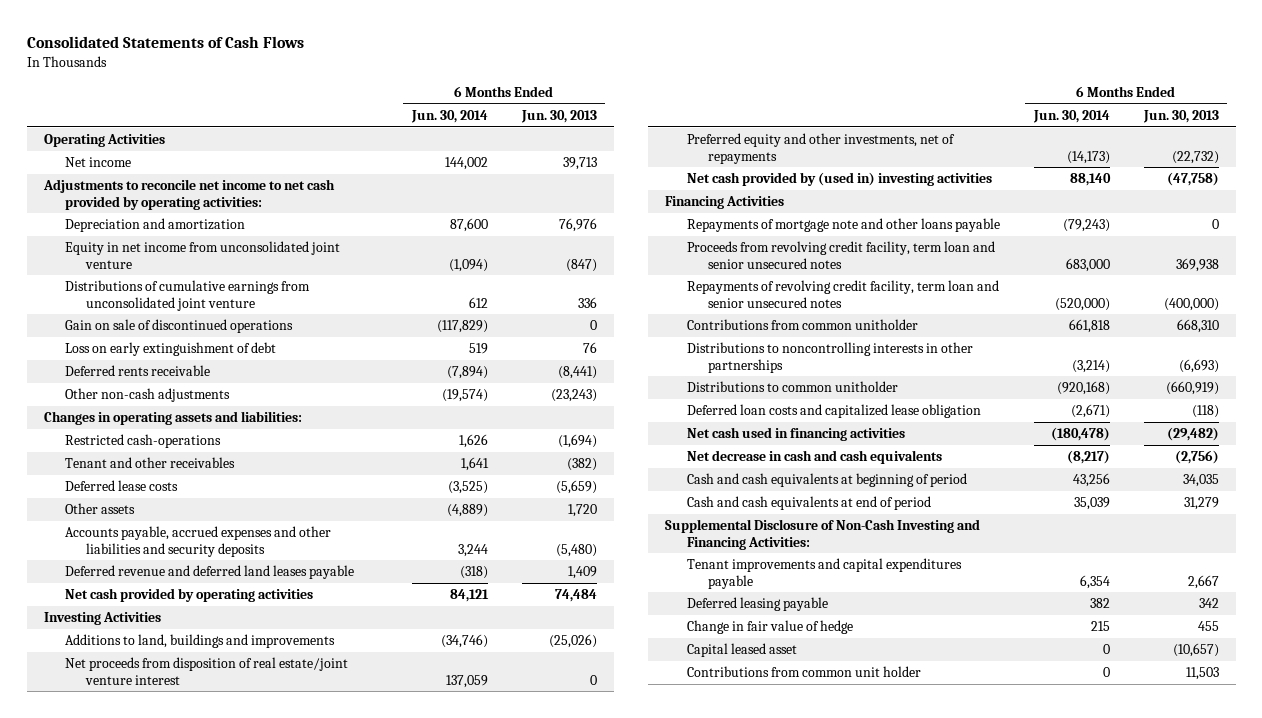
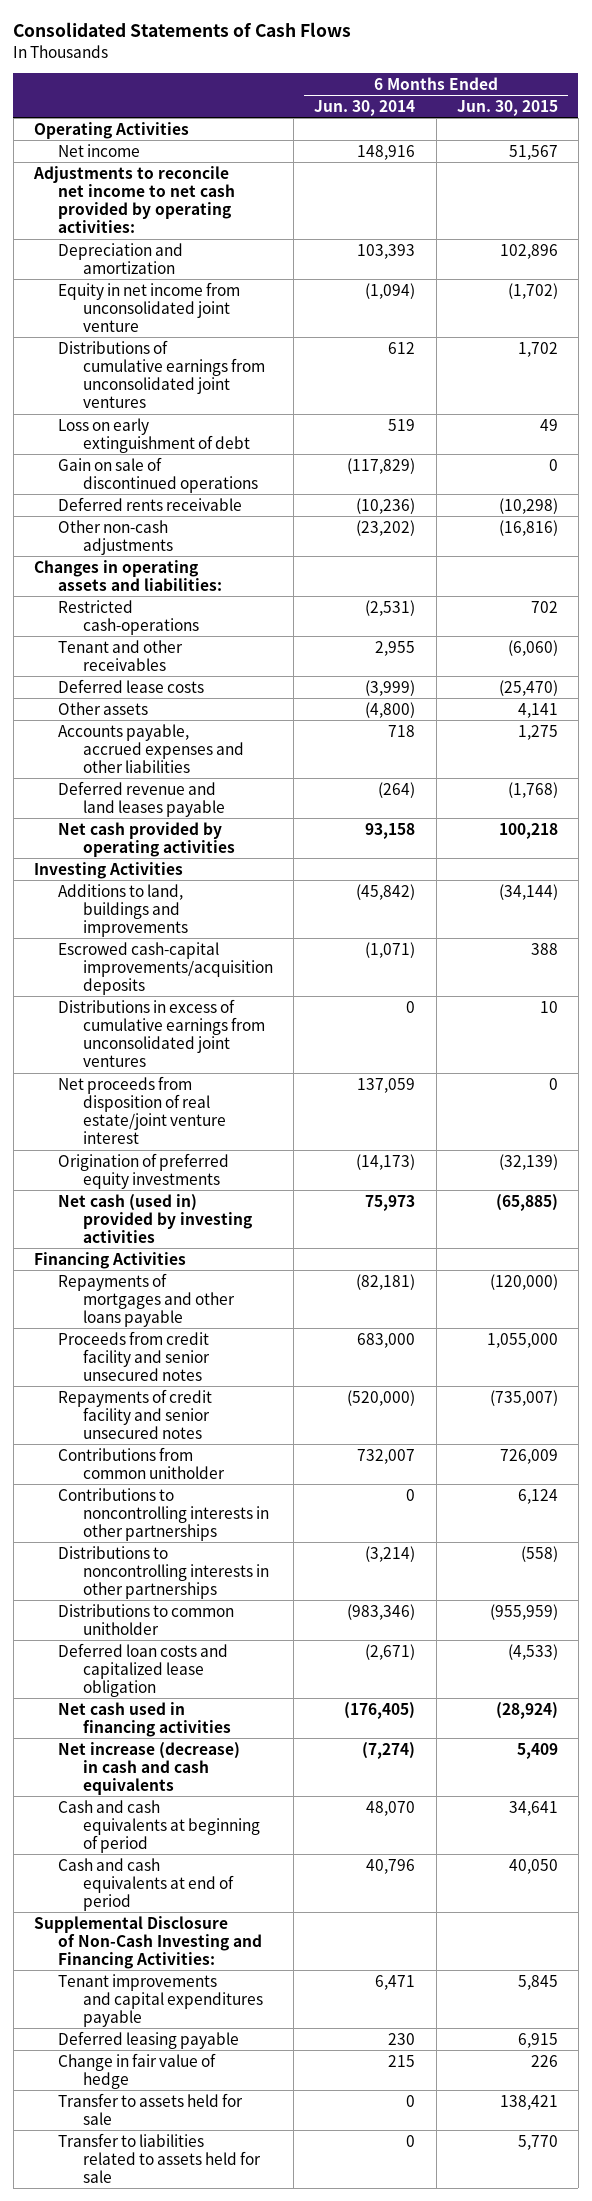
- | 6 Months Ended Jun. 30, 2014 | 6 Months Ended Jun. 30, 2013
+ | 6 Months Ended Jun. 30, 2014 | 6 Months Ended Jun. 30, 2015
- Net income | 144,002 | 39,713
+ Net income | 148,916 | 51,567
- Depreciation and amortization | 87,600 | 76,976
+ Depreciation and amortization | 103,393 | 102,896
- Distributions of cumulative earnings from unconsolidated joint venture | 612 | 336
+ Distributions of cumulative earnings from unconsolidated joint ventures | 612 | 1,702
- Deferred rents receivable | (7,894) | (8,441)
- Other non-cash adjustments | (19,574) | (23,243)
moved down: Gain on sale of discontinued operations | (117,829) | 0
+ Deferred rents receivable | (10,236) | (10,298)
+ Other non-cash adjustments | (23,202) | (16,816)
- Restricted cash-operations | 1,626 | (1,694)
- Tenant and other receivables | 1,641 | (382)
- Deferred lease costs | (3,525) | (5,659)
- Other assets | (4,889) | 1,720
- Accounts payable, accrued expenses and other liabilities and security deposits | 3,244 | (5,480)
- Deferred revenue and deferred land leases payable | (318) | 1,409
- Net cash provided by operating activities | 84,121 | 74,484
+ Restricted cash-operations | (2,531) | 702
+ Tenant and other receivables | 2,955 | (6,060)
+ Deferred lease costs | (3,999) | (25,470)
+ Other assets | (4,800) | 4,141
+ Accounts payable, accrued expenses and other liabilities | 718 | 1,275
+ Deferred revenue and land leases payable | (264) | (1,768)
+ Net cash provided by operating activities | 93,158 | 100,218
- Additions to land, buildings and improvements | (34,746) | (25,026)
+ Additions to land, buildings and improvements | (45,842) | (34,144)
+ Escrowed cash-capital improvements/acquisition deposits | (1,071) | 388
+ Distributions in excess of cumulative earnings from unconsolidated joint ventures | 0 | 10
- Preferred equity and other investments, net of repayments | (14,173) | (22,732)
- Net cash provided by (used in) investing activities | 88,140 | (47,758)
+ Origination of preferred equity investments | (14,173) | (32,139)
+ Net cash (used in) provided by investing activities | 75,973 | (65,885)
- Repayments of mortgage note and other loans payable | (79,243) | 0
- Proceeds from revolving credit facility, term loan and senior unsecured notes | 683,000 | 369,938
- Repayments of revolving credit facility, term loan and senior unsecured notes | (520,000) | (400,000)
- Contributions from common unitholder | 661,818 | 668,310
+ Repayments of mortgages and other loans payable | (82,181) | (120,000)
+ Proceeds from credit facility and senior unsecured notes | 683,000 | 1,055,000
+ Repayments of credit facility and senior unsecured notes | (520,000) | (735,007)
+ Contributions from common unitholder | 732,007 | 726,009
+ Contributions to noncontrolling interests in other partnerships | 0 | 6,124
- Distributions to common unitholder | (920,168) | (660,919)
+ Distributions to common unitholder | (983,346) | (955,959)
- Net cash used in financing activities | (180,478) | (29,482)
- Net decrease in cash and cash equivalents | (8,217) | (2,756)
- Cash and cash equivalents at beginning of period | 43,256 | 34,035
- Cash and cash equivalents at end of period | 35,039 | 31,279
+ Net cash used in financing activities | (176,405) | (28,924)
+ Net increase (decrease) in cash and cash equivalents | (7,274) | 5,409
+ Cash and cash equivalents at beginning of period | 48,070 | 34,641
+ Cash and cash equivalents at end of period | 40,796 | 40,050
- Tenant improvements and capital expenditures payable | 6,354 | 2,667
- Deferred leasing payable | 382 | 342
+ Tenant improvements and capital expenditures payable | 6,471 | 5,845
+ Deferred leasing payable | 230 | 6,915
- Capital leased asset | 0 | (10,657)
- Contributions from common unit holder | 0 | 11,503
+ Transfer to assets held for sale | 0 | 138,421
+ Transfer to liabilities related to assets held for sale | 0 | 5,770

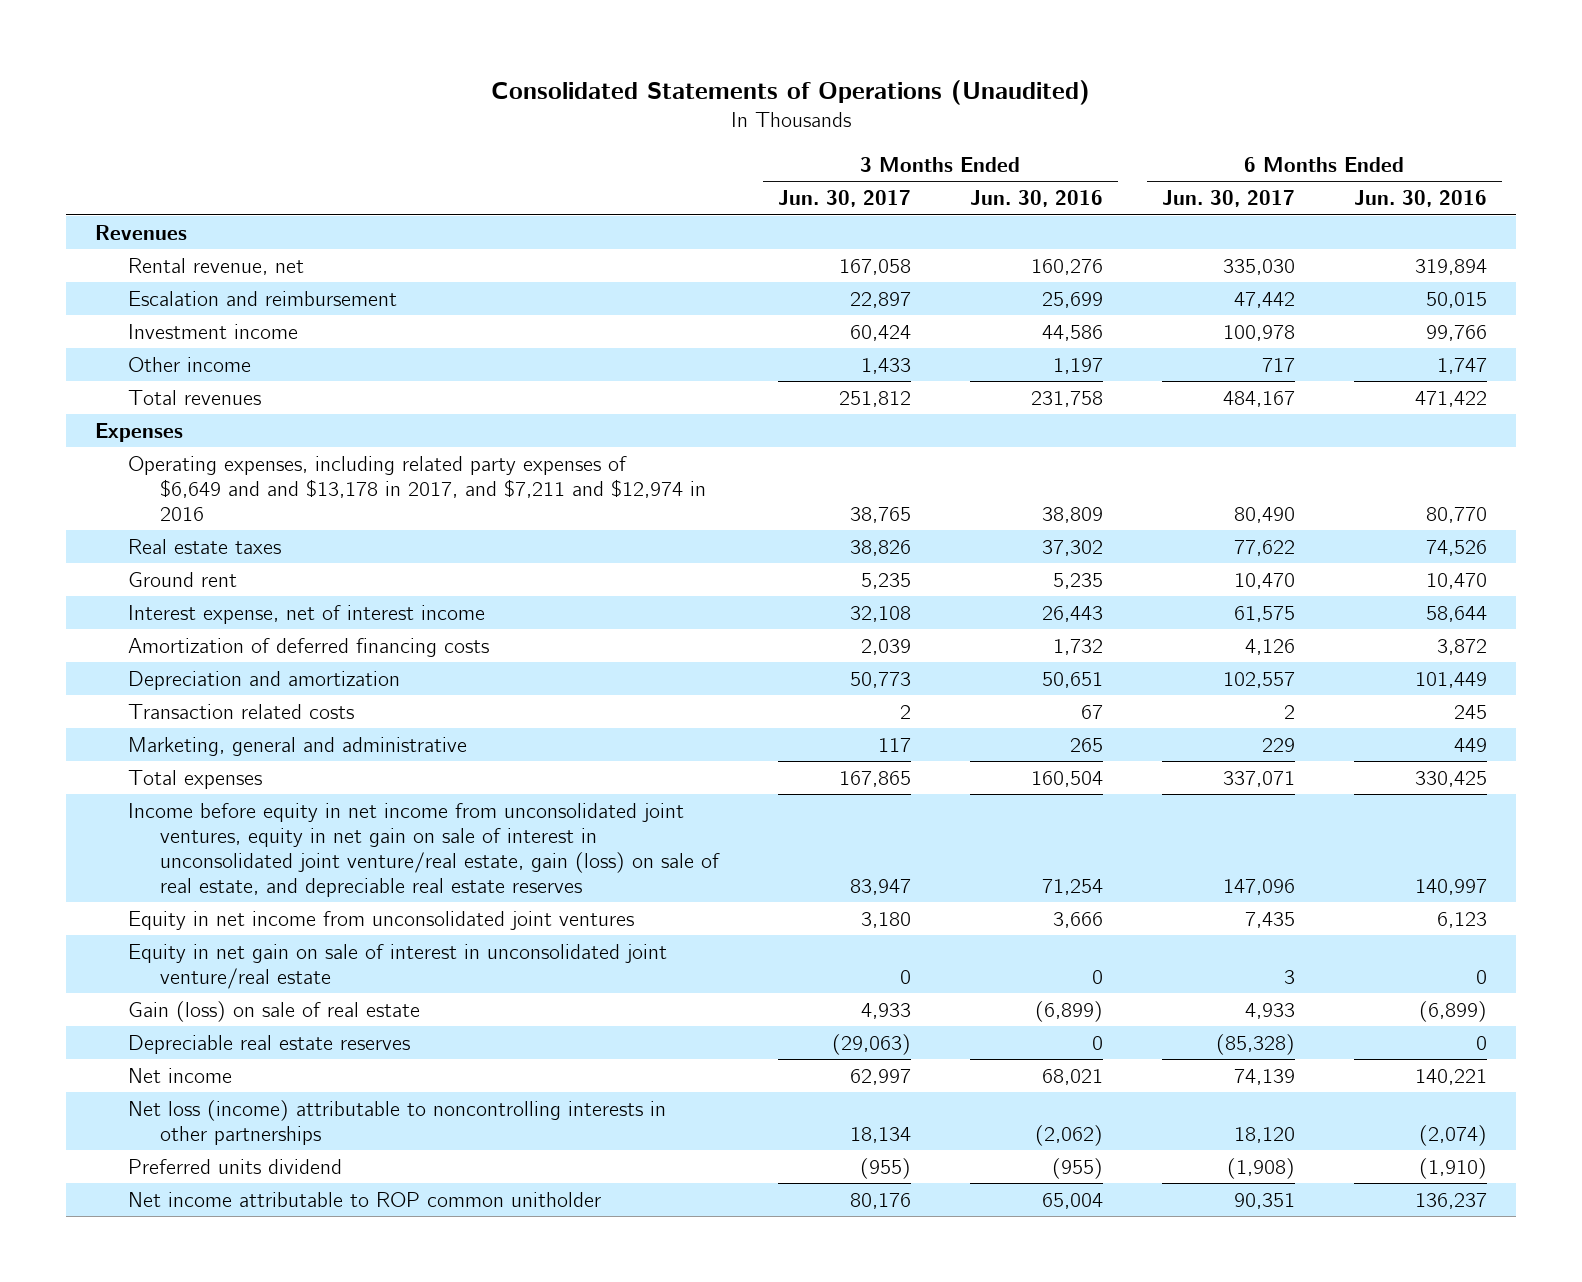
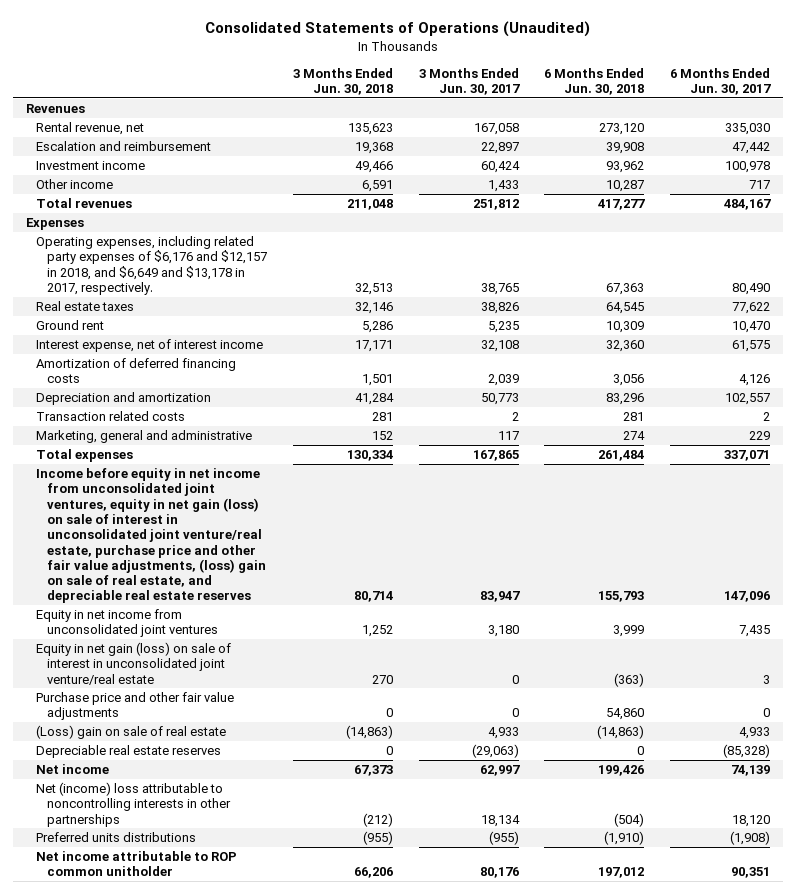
- | 3 Months Ended Jun. 30, 2017 | 3 Months Ended Jun. 30, 2016 | 6 Months Ended Jun. 30, 2017 | 6 Months Ended Jun. 30, 2016
+ | 3 Months Ended Jun. 30, 2018 | 3 Months Ended Jun. 30, 2017 | 6 Months Ended Jun. 30, 2018 | 6 Months Ended Jun. 30, 2017
- Operating expenses, including related party expenses of $6,649 and and $13,178 in 2017, and $7,211 and $12,974 in 2016 | 38,765 | 38,809 | 80,490 | 80,770
+ Operating expenses, including related party expenses of $6,176 and $12,157 in 2018, and $6,649 and $13,178 in 2017, respectively. | 32,513 | 38,765 | 67,363 | 80,490
- Income before equity in net income from unconsolidated joint ventures, equity in net gain on sale of interest in unconsolidated joint venture/real estate, gain (loss) on sale of real estate, and depreciable real estate reserves | 83,947 | 71,254 | 147,096 | 140,997
+ Income before equity in net income from unconsolidated joint ventures, equity in net gain (loss) on sale of interest in unconsolidated joint venture/real estate, purchase price and other fair value adjustments, (loss) gain on sale of real estate, and depreciable real estate reserves | 80,714 | 83,947 | 155,793 | 147,096
- Equity in net gain on sale of interest in unconsolidated joint venture/real estate | 0 | 0 | 3 | 0
- Gain (loss) on sale of real estate | 4,933 | (6,899) | 4,933 | (6,899)
+ Equity in net gain (loss) on sale of interest in unconsolidated joint venture/real estate | 270 | 0 | (363) | 3
+ Purchase price and other fair value adjustments | 0 | 0 | 54,860 | 0
+ (Loss) gain on sale of real estate | (14,863) | 4,933 | (14,863) | 4,933
- Net loss (income) attributable to noncontrolling interests in other partnerships | 18,134 | (2,062) | 18,120 | (2,074)
- Preferred units dividend | (955) | (955) | (1,908) | (1,910)
+ Net (income) loss attributable to noncontrolling interests in other partnerships | (212) | 18,134 | (504) | 18,120
+ Preferred units distributions | (955) | (955) | (1,910) | (1,908)

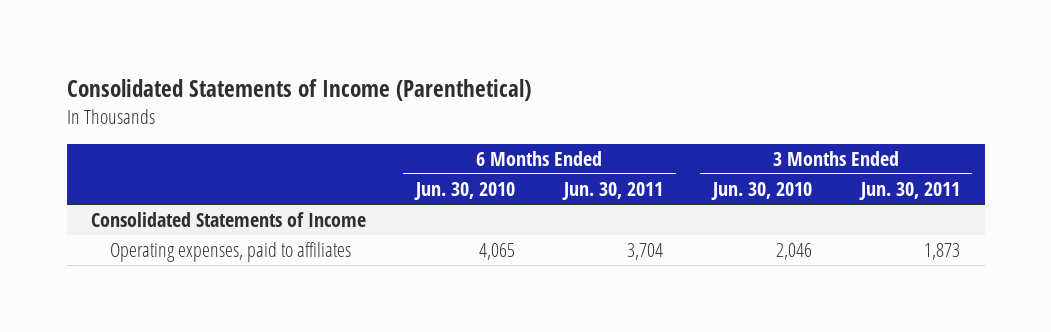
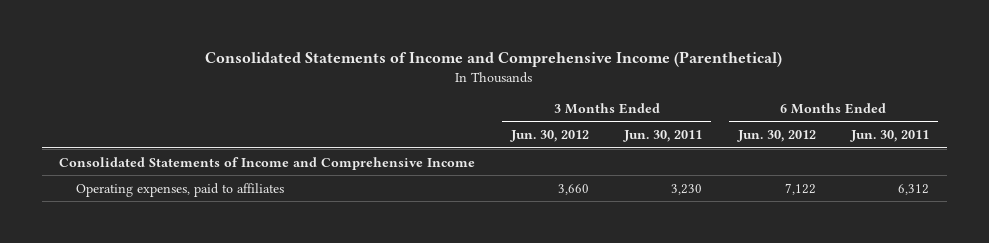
- Consolidated Statements of Income (Parenthetical)
+ Consolidated Statements of Income and Comprehensive Income (Parenthetical)
- | 6 Months Ended Jun. 30, 2010 | 6 Months Ended Jun. 30, 2011 | 3 Months Ended Jun. 30, 2010 | 3 Months Ended Jun. 30, 2011
+ | 3 Months Ended Jun. 30, 2012 | 3 Months Ended Jun. 30, 2011 | 6 Months Ended Jun. 30, 2012 | 6 Months Ended Jun. 30, 2011
- Consolidated Statements of Income
- Operating expenses, paid to affiliates | 4,065 | 3,704 | 2,046 | 1,873
+ Consolidated Statements of Income and Comprehensive Income
+ Operating expenses, paid to affiliates | 3,660 | 3,230 | 7,122 | 6,312

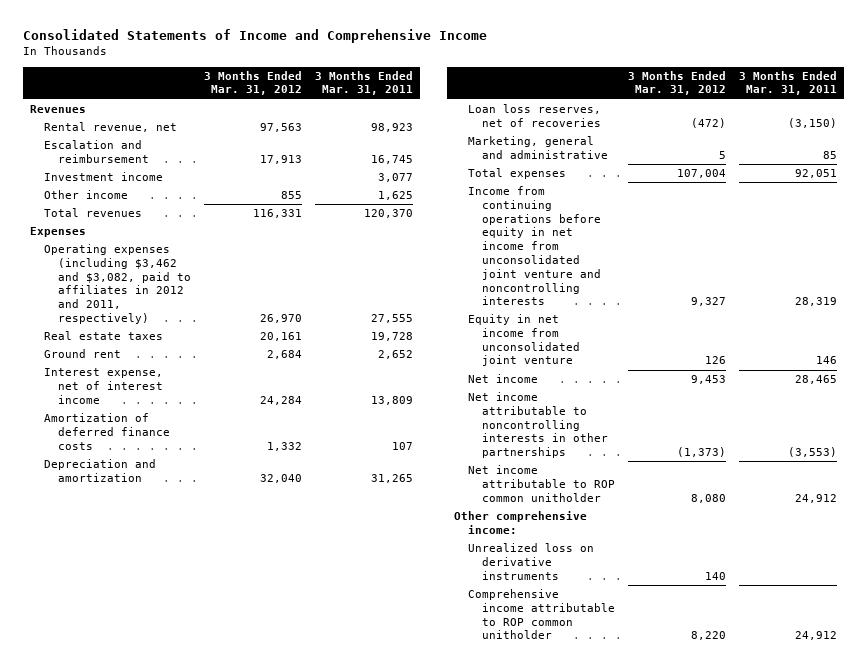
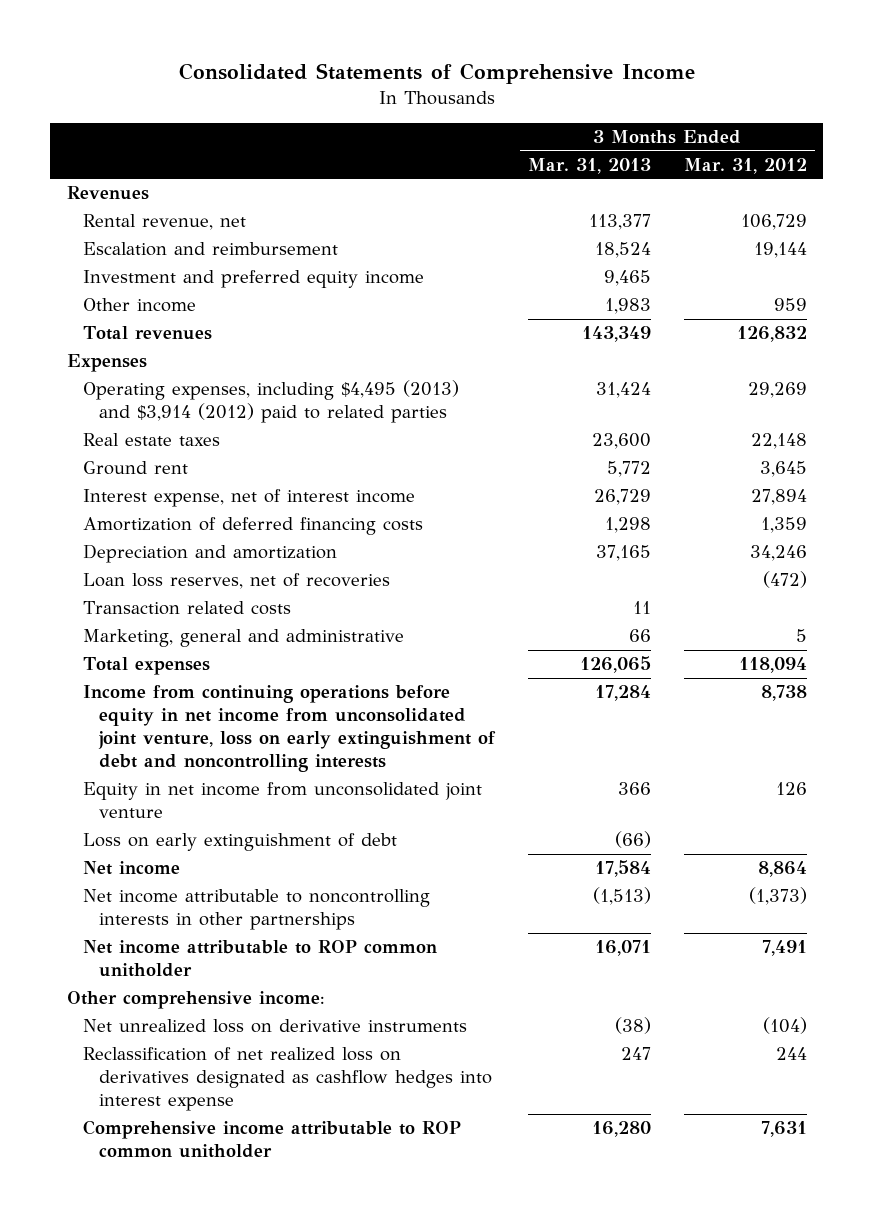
- Consolidated Statements of Income and Comprehensive Income
+ Consolidated Statements of Comprehensive Income
- | 3 Months Ended Mar. 31, 2012 | 3 Months Ended Mar. 31, 2011
+ | 3 Months Ended Mar. 31, 2013 | 3 Months Ended Mar. 31, 2012
- Rental revenue, net | 97,563 | 98,923
- Escalation and reimbursement | 17,913 | 16,745
- Investment income | | 3,077
- Other income | 855 | 1,625
- Total revenues | 116,331 | 120,370
+ Rental revenue, net | 113,377 | 106,729
+ Escalation and reimbursement | 18,524 | 19,144
+ Investment and preferred equity income | 9,465 |
+ Other income | 1,983 | 959
+ Total revenues | 143,349 | 126,832
- Operating expenses (including $3,462 and $3,082, paid to affiliates in 2012 and 2011, respectively) | 26,970 | 27,555
- Real estate taxes | 20,161 | 19,728
- Ground rent | 2,684 | 2,652
- Interest expense, net of interest income | 24,284 | 13,809
- Amortization of deferred finance costs | 1,332 | 107
- Depreciation and amortization | 32,040 | 31,265
+ Operating expenses, including $4,495 (2013) and $3,914 (2012) paid to related parties | 31,424 | 29,269
+ Real estate taxes | 23,600 | 22,148
+ Ground rent | 5,772 | 3,645
+ Interest expense, net of interest income | 26,729 | 27,894
+ Amortization of deferred financing costs | 1,298 | 1,359
+ Depreciation and amortization | 37,165 | 34,246
+ Transaction related costs | 11 |
- Total expenses | 107,004 | 92,051
- Income from continuing operations before equity in net income from unconsolidated joint venture and noncontrolling interests | 9,327 | 28,319
+ Total expenses | 126,065 | 118,094
+ Income from continuing operations before equity in net income from unconsolidated joint venture, loss on early extinguishment of debt and noncontrolling interests | 17,284 | 8,738
- Net income | 9,453 | 28,465
+ Loss on early extinguishment of debt | (66) |
+ Net income | 17,584 | 8,864
- Net income attributable to ROP common unitholder | 8,080 | 24,912
+ Net income attributable to ROP common unitholder | 16,071 | 7,491
- Unrealized loss on derivative instruments | 140 |
- Comprehensive income attributable to ROP common unitholder | 8,220 | 24,912
+ Net unrealized loss on derivative instruments | (38) | (104)
+ Reclassification of net realized loss on derivatives designated as cashflow hedges into interest expense | 247 | 244
+ Comprehensive income attributable to ROP common unitholder | 16,280 | 7,631

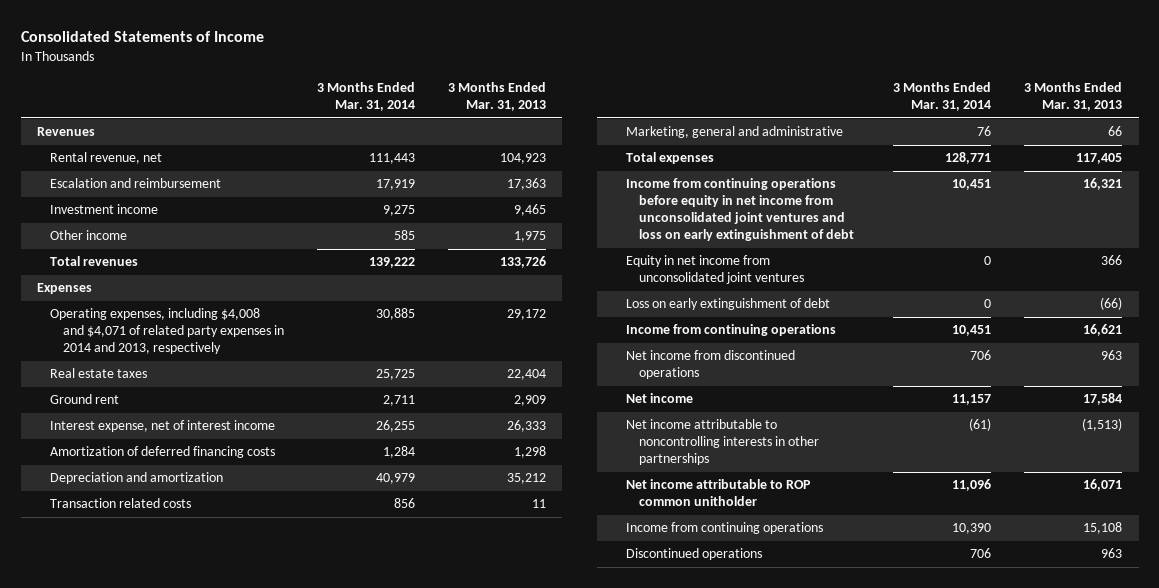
- Consolidated Statements of Comprehensive Income
+ Consolidated Statements of Income
- | 3 Months Ended Mar. 31, 2013 | 3 Months Ended Mar. 31, 2012
+ | 3 Months Ended Mar. 31, 2014 | 3 Months Ended Mar. 31, 2013
- Rental revenue, net | 113,377 | 106,729
- Escalation and reimbursement | 18,524 | 19,144
- Investment and preferred equity income | 9,465 |
- Other income | 1,983 | 959
- Total revenues | 143,349 | 126,832
+ Rental revenue, net | 111,443 | 104,923
+ Escalation and reimbursement | 17,919 | 17,363
+ Investment income | 9,275 | 9,465
+ Other income | 585 | 1,975
+ Total revenues | 139,222 | 133,726
- Operating expenses, including $4,495 (2013) and $3,914 (2012) paid to related parties | 31,424 | 29,269
- Real estate taxes | 23,600 | 22,148
- Ground rent | 5,772 | 3,645
- Interest expense, net of interest income | 26,729 | 27,894
+ Operating expenses, including $4,008 and $4,071 of related party expenses in 2014 and 2013, respectively | 30,885 | 29,172
+ Real estate taxes | 25,725 | 22,404
+ Ground rent | 2,711 | 2,909
+ Interest expense, net of interest income | 26,255 | 26,333
- Depreciation and amortization | 37,165 | 34,246
- Loan loss reserves, net of recoveries | | (472)
+ Depreciation and amortization | 40,979 | 35,212
- Total expenses | 126,065 | 118,094
- Income from continuing operations before equity in net income from unconsolidated joint venture, loss on early extinguishment of debt and noncontrolling interests | 17,284 | 8,738
- Equity in net income from unconsolidated joint venture | 366 | 126
+ Total expenses | 128,771 | 117,405
+ Income from continuing operations before equity in net income from unconsolidated joint ventures and loss on early extinguishment of debt | 10,451 | 16,321
+ Equity in net income from unconsolidated joint ventures | 0 | 366
+ Income from continuing operations | 10,451 | 16,621
+ Net income from discontinued operations | 706 | 963
- Other comprehensive income:
- Net unrealized loss on derivative instruments | (38) | (104)
- Reclassification of net realized loss on derivatives designated as cashflow hedges into interest expense | 247 | 244
- Comprehensive income attributable to ROP common unitholder | 16,280 | 7,631
+ Income from continuing operations | 10,390 | 15,108
+ Discontinued operations | 706 | 963

